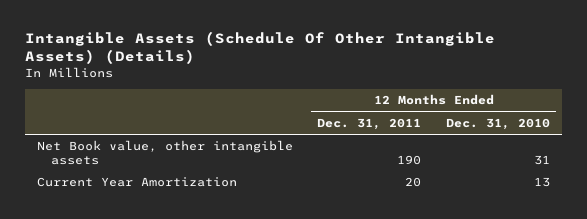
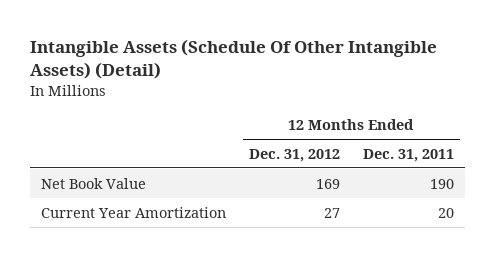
- Intangible Assets (Schedule Of Other Intangible Assets) (Details)
+ Intangible Assets (Schedule Of Other Intangible Assets) (Detail)
- | 12 Months Ended Dec. 31, 2011 | 12 Months Ended Dec. 31, 2010
+ | 12 Months Ended Dec. 31, 2012 | 12 Months Ended Dec. 31, 2011
- Net Book value, other intangible assets | 190 | 31
+ Net Book Value | 169 | 190

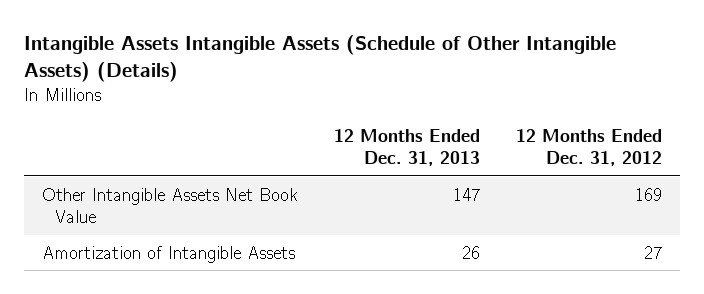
- Intangible Assets (Schedule Of Other Intangible Assets) (Detail)
+ Intangible Assets Intangible Assets (Schedule of Other Intangible Assets) (Details)
- | 12 Months Ended Dec. 31, 2012 | 12 Months Ended Dec. 31, 2011
+ | 12 Months Ended Dec. 31, 2013 | 12 Months Ended Dec. 31, 2012
- Net Book Value | 169 | 190
- Current Year Amortization | 27 | 20
+ Other Intangible Assets Net Book Value | 147 | 169
+ Amortization of Intangible Assets | 26 | 27

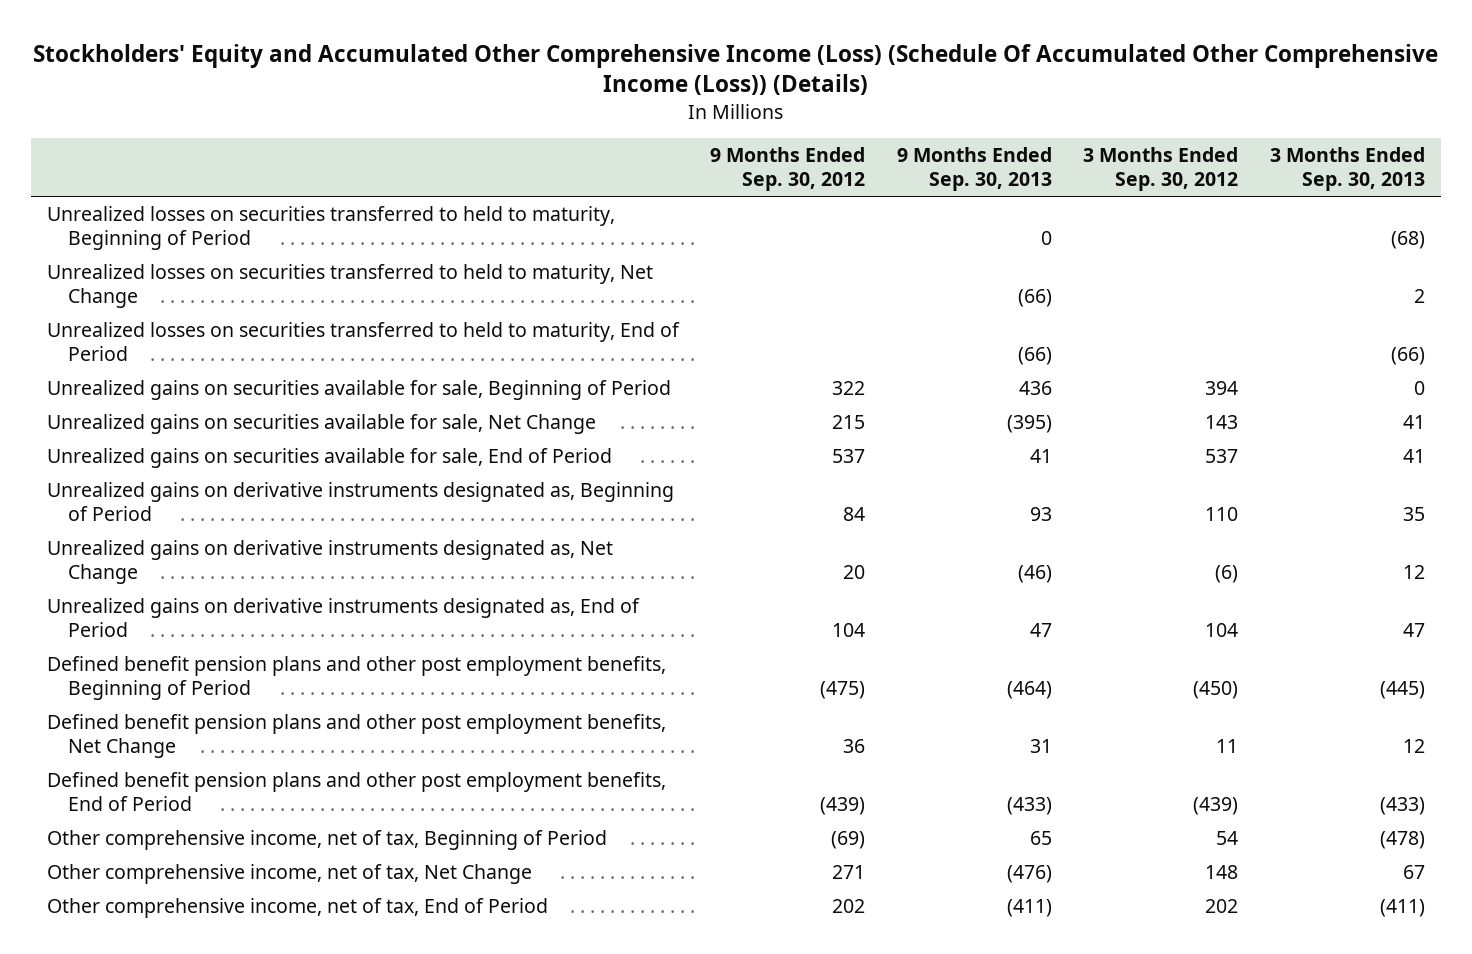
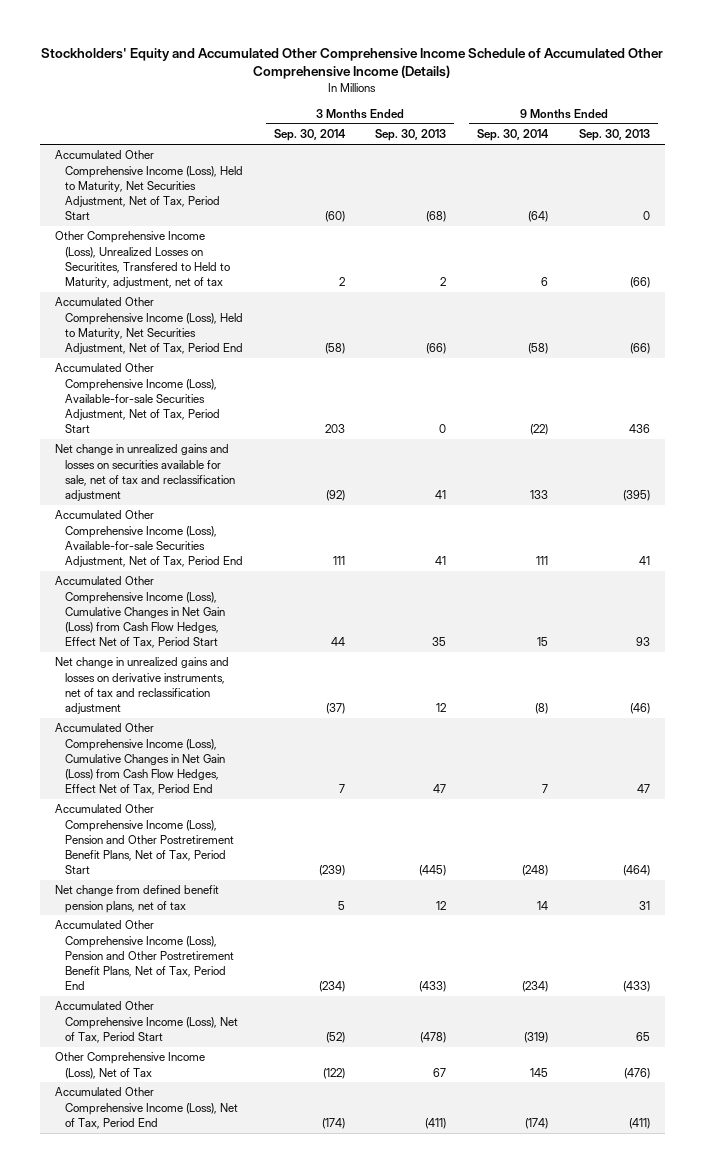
- Stockholders' Equity and Accumulated Other Comprehensive Income (Loss) (Schedule Of Accumulated Other Comprehensive Income (Loss)) (Details)
+ Stockholders' Equity and Accumulated Other Comprehensive Income Schedule of Accumulated Other Comprehensive Income (Details)
- | 9 Months Ended Sep. 30, 2012 | 9 Months Ended Sep. 30, 2013 | 3 Months Ended Sep. 30, 2012 | 3 Months Ended Sep. 30, 2013
+ | 3 Months Ended Sep. 30, 2014 | 3 Months Ended Sep. 30, 2013 | 9 Months Ended Sep. 30, 2014 | 9 Months Ended Sep. 30, 2013
- Unrealized losses on securities transferred to held to maturity, Beginning of Period | | 0 | | (68)
- Unrealized losses on securities transferred to held to maturity, Net Change | | (66) | | 2
- Unrealized losses on securities transferred to held to maturity, End of Period | | (66) | | (66)
- Unrealized gains on securities available for sale, Beginning of Period | 322 | 436 | 394 | 0
- Unrealized gains on securities available for sale, Net Change | 215 | (395) | 143 | 41
- Unrealized gains on securities available for sale, End of Period | 537 | 41 | 537 | 41
- Unrealized gains on derivative instruments designated as, Beginning of Period | 84 | 93 | 110 | 35
- Unrealized gains on derivative instruments designated as, Net Change | 20 | (46) | (6) | 12
- Unrealized gains on derivative instruments designated as, End of Period | 104 | 47 | 104 | 47
- Defined benefit pension plans and other post employment benefits, Beginning of Period | (475) | (464) | (450) | (445)
- Defined benefit pension plans and other post employment benefits, Net Change | 36 | 31 | 11 | 12
- Defined benefit pension plans and other post employment benefits, End of Period | (439) | (433) | (439) | (433)
- Other comprehensive income, net of tax, Beginning of Period | (69) | 65 | 54 | (478)
- Other comprehensive income, net of tax, Net Change | 271 | (476) | 148 | 67
- Other comprehensive income, net of tax, End of Period | 202 | (411) | 202 | (411)
+ Accumulated Other Comprehensive Income (Loss), Held to Maturity, Net Securities Adjustment, Net of Tax, Period Start | (60) | (68) | (64) | 0
+ Other Comprehensive Income (Loss), Unrealized Losses on Securitites, Transfered to Held to Maturity, adjustment, net of tax | 2 | 2 | 6 | (66)
+ Accumulated Other Comprehensive Income (Loss), Held to Maturity, Net Securities Adjustment, Net of Tax, Period End | (58) | (66) | (58) | (66)
+ Accumulated Other Comprehensive Income (Loss), Available-for-sale Securities Adjustment, Net of Tax, Period Start | 203 | 0 | (22) | 436
+ Net change in unrealized gains and losses on securities available for sale, net of tax and reclassification adjustment | (92) | 41 | 133 | (395)
+ Accumulated Other Comprehensive Income (Loss), Available-for-sale Securities Adjustment, Net of Tax, Period End | 111 | 41 | 111 | 41
+ Accumulated Other Comprehensive Income (Loss), Cumulative Changes in Net Gain (Loss) from Cash Flow Hedges, Effect Net of Tax, Period Start | 44 | 35 | 15 | 93
+ Net change in unrealized gains and losses on derivative instruments, net of tax and reclassification adjustment | (37) | 12 | (8) | (46)
+ Accumulated Other Comprehensive Income (Loss), Cumulative Changes in Net Gain (Loss) from Cash Flow Hedges, Effect Net of Tax, Period End | 7 | 47 | 7 | 47
+ Accumulated Other Comprehensive Income (Loss), Pension and Other Postretirement Benefit Plans, Net of Tax, Period Start | (239) | (445) | (248) | (464)
+ Net change from defined benefit pension plans, net of tax | 5 | 12 | 14 | 31
+ Accumulated Other Comprehensive Income (Loss), Pension and Other Postretirement Benefit Plans, Net of Tax, Period End | (234) | (433) | (234) | (433)
+ Accumulated Other Comprehensive Income (Loss), Net of Tax, Period Start | (52) | (478) | (319) | 65
+ Other Comprehensive Income (Loss), Net of Tax | (122) | 67 | 145 | (476)
+ Accumulated Other Comprehensive Income (Loss), Net of Tax, Period End | (174) | (411) | (174) | (411)

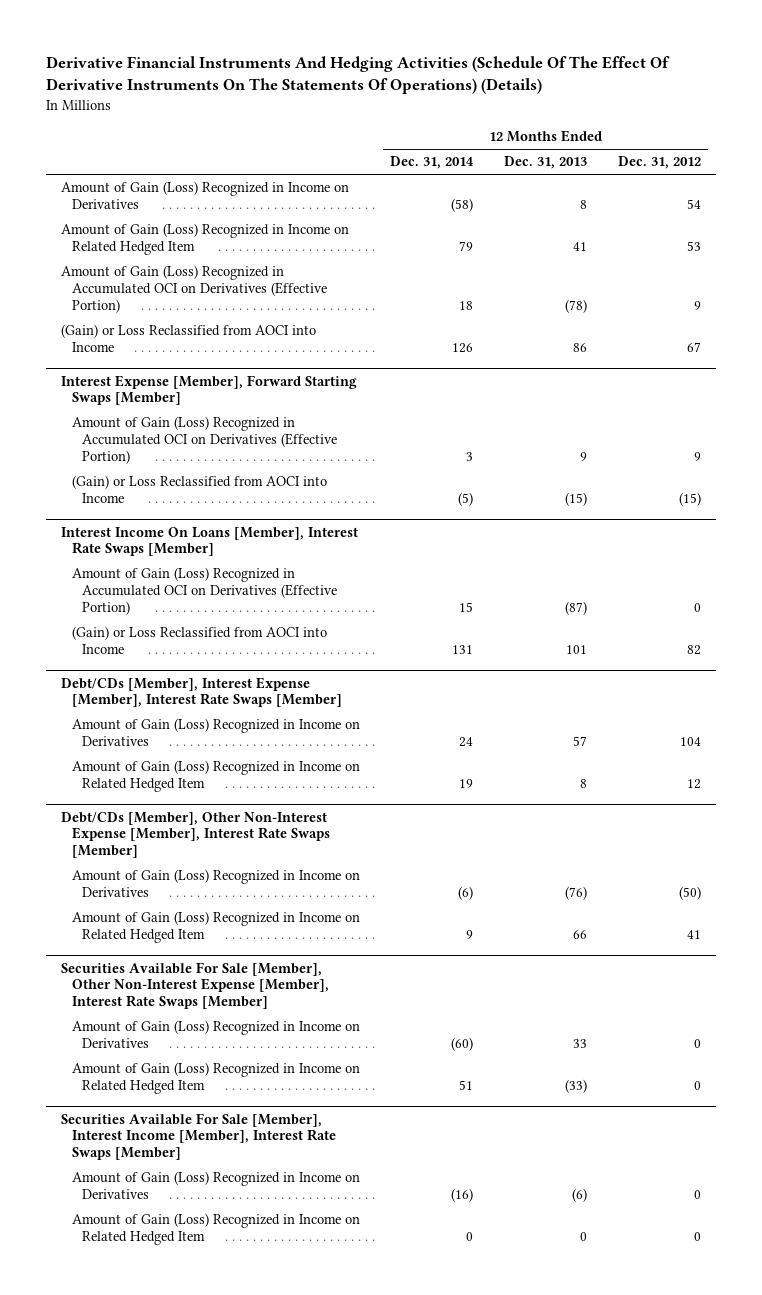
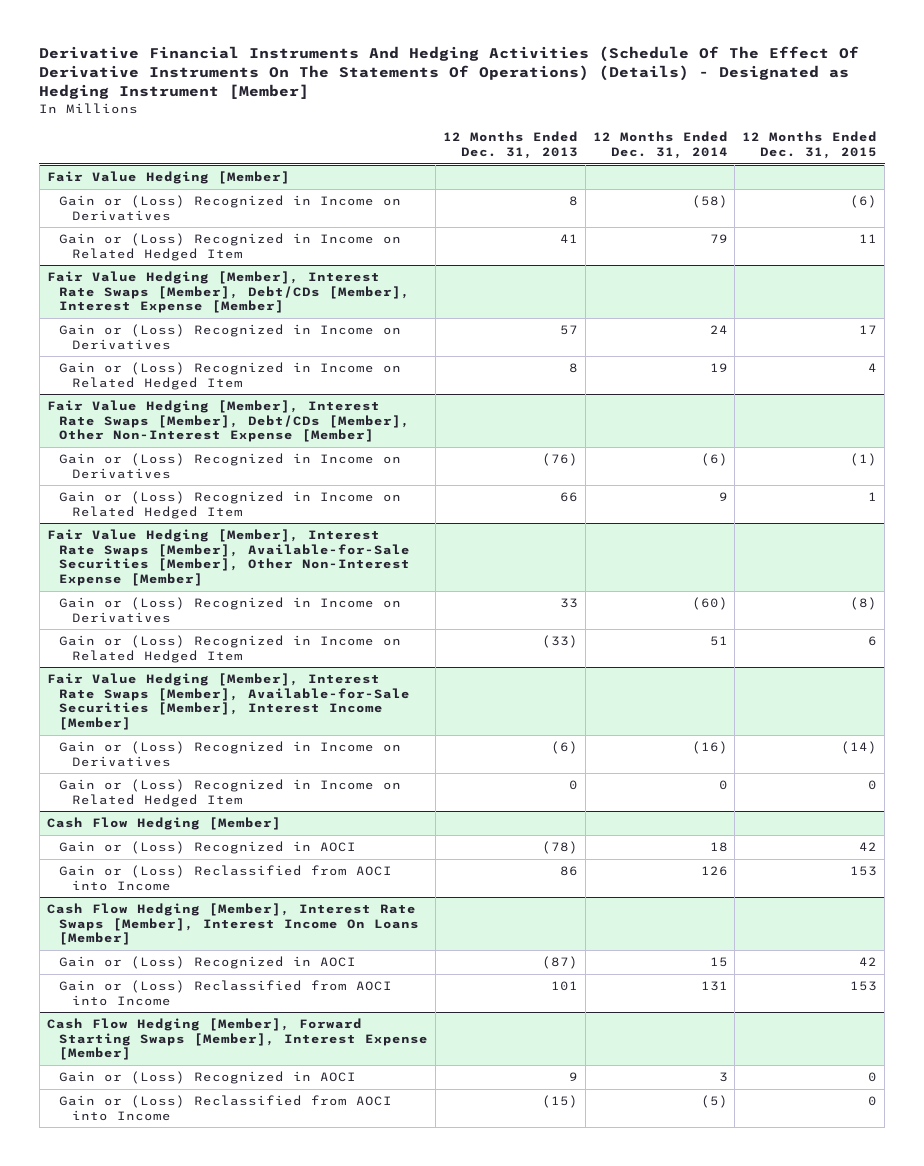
- Derivative Financial Instruments And Hedging Activities (Schedule Of The Effect Of Derivative Instruments On The Statements Of Operations) (Details)
+ Derivative Financial Instruments And Hedging Activities (Schedule Of The Effect Of Derivative Instruments On The Statements Of Operations) (Details) - Designated as Hedging Instrument [Member]
- | 12 Months Ended Dec. 31, 2014 | 12 Months Ended Dec. 31, 2013 | 12 Months Ended Dec. 31, 2012
+ | 12 Months Ended Dec. 31, 2013 | 12 Months Ended Dec. 31, 2014 | 12 Months Ended Dec. 31, 2015
- Amount of Gain (Loss) Recognized in Income on Derivatives | (58) | 8 | 54
- Amount of Gain (Loss) Recognized in Income on Related Hedged Item | 79 | 41 | 53
- Amount of Gain (Loss) Recognized in Accumulated OCI on Derivatives (Effective Portion) | 18 | (78) | 9
- (Gain) or Loss Reclassified from AOCI into Income | 126 | 86 | 67
- Interest Expense [Member], Forward Starting Swaps [Member]
- Amount of Gain (Loss) Recognized in Accumulated OCI on Derivatives (Effective Portion) | 3 | 9 | 9
- (Gain) or Loss Reclassified from AOCI into Income | (5) | (15) | (15)
- Interest Income On Loans [Member], Interest Rate Swaps [Member]
- Amount of Gain (Loss) Recognized in Accumulated OCI on Derivatives (Effective Portion) | 15 | (87) | 0
- (Gain) or Loss Reclassified from AOCI into Income | 131 | 101 | 82
- Debt/CDs [Member], Interest Expense [Member], Interest Rate Swaps [Member]
- Amount of Gain (Loss) Recognized in Income on Derivatives | 24 | 57 | 104
- Amount of Gain (Loss) Recognized in Income on Related Hedged Item | 19 | 8 | 12
- Debt/CDs [Member], Other Non-Interest Expense [Member], Interest Rate Swaps [Member]
- Amount of Gain (Loss) Recognized in Income on Derivatives | (6) | (76) | (50)
- Amount of Gain (Loss) Recognized in Income on Related Hedged Item | 9 | 66 | 41
- Securities Available For Sale [Member], Other Non-Interest Expense [Member], Interest Rate Swaps [Member]
- Amount of Gain (Loss) Recognized in Income on Derivatives | (60) | 33 | 0
- Amount of Gain (Loss) Recognized in Income on Related Hedged Item | 51 | (33) | 0
- Securities Available For Sale [Member], Interest Income [Member], Interest Rate Swaps [Member]
- Amount of Gain (Loss) Recognized in Income on Derivatives | (16) | (6) | 0
- Amount of Gain (Loss) Recognized in Income on Related Hedged Item | 0 | 0 | 0
+ Fair Value Hedging [Member]
+ Gain or (Loss) Recognized in Income on Derivatives | 8 | (58) | (6)
+ Gain or (Loss) Recognized in Income on Related Hedged Item | 41 | 79 | 11
+ Fair Value Hedging [Member], Interest Rate Swaps [Member], Debt/CDs [Member], Interest Expense [Member]
+ Gain or (Loss) Recognized in Income on Derivatives | 57 | 24 | 17
+ Gain or (Loss) Recognized in Income on Related Hedged Item | 8 | 19 | 4
+ Fair Value Hedging [Member], Interest Rate Swaps [Member], Debt/CDs [Member], Other Non-Interest Expense [Member]
+ Gain or (Loss) Recognized in Income on Derivatives | (76) | (6) | (1)
+ Gain or (Loss) Recognized in Income on Related Hedged Item | 66 | 9 | 1
+ Fair Value Hedging [Member], Interest Rate Swaps [Member], Available-for-Sale Securities [Member], Other Non-Interest Expense [Member]
+ Gain or (Loss) Recognized in Income on Derivatives | 33 | (60) | (8)
+ Gain or (Loss) Recognized in Income on Related Hedged Item | (33) | 51 | 6
+ Fair Value Hedging [Member], Interest Rate Swaps [Member], Available-for-Sale Securities [Member], Interest Income [Member]
+ Gain or (Loss) Recognized in Income on Derivatives | (6) | (16) | (14)
+ Gain or (Loss) Recognized in Income on Related Hedged Item | 0 | 0 | 0
+ Cash Flow Hedging [Member]
+ Gain or (Loss) Recognized in AOCI | (78) | 18 | 42
+ Gain or (Loss) Reclassified from AOCI into Income | 86 | 126 | 153
+ Cash Flow Hedging [Member], Interest Rate Swaps [Member], Interest Income On Loans [Member]
+ Gain or (Loss) Recognized in AOCI | (87) | 15 | 42
+ Gain or (Loss) Reclassified from AOCI into Income | 101 | 131 | 153
+ Cash Flow Hedging [Member], Forward Starting Swaps [Member], Interest Expense [Member]
+ Gain or (Loss) Recognized in AOCI | 9 | 3 | 0
+ Gain or (Loss) Reclassified from AOCI into Income | (15) | (5) | 0

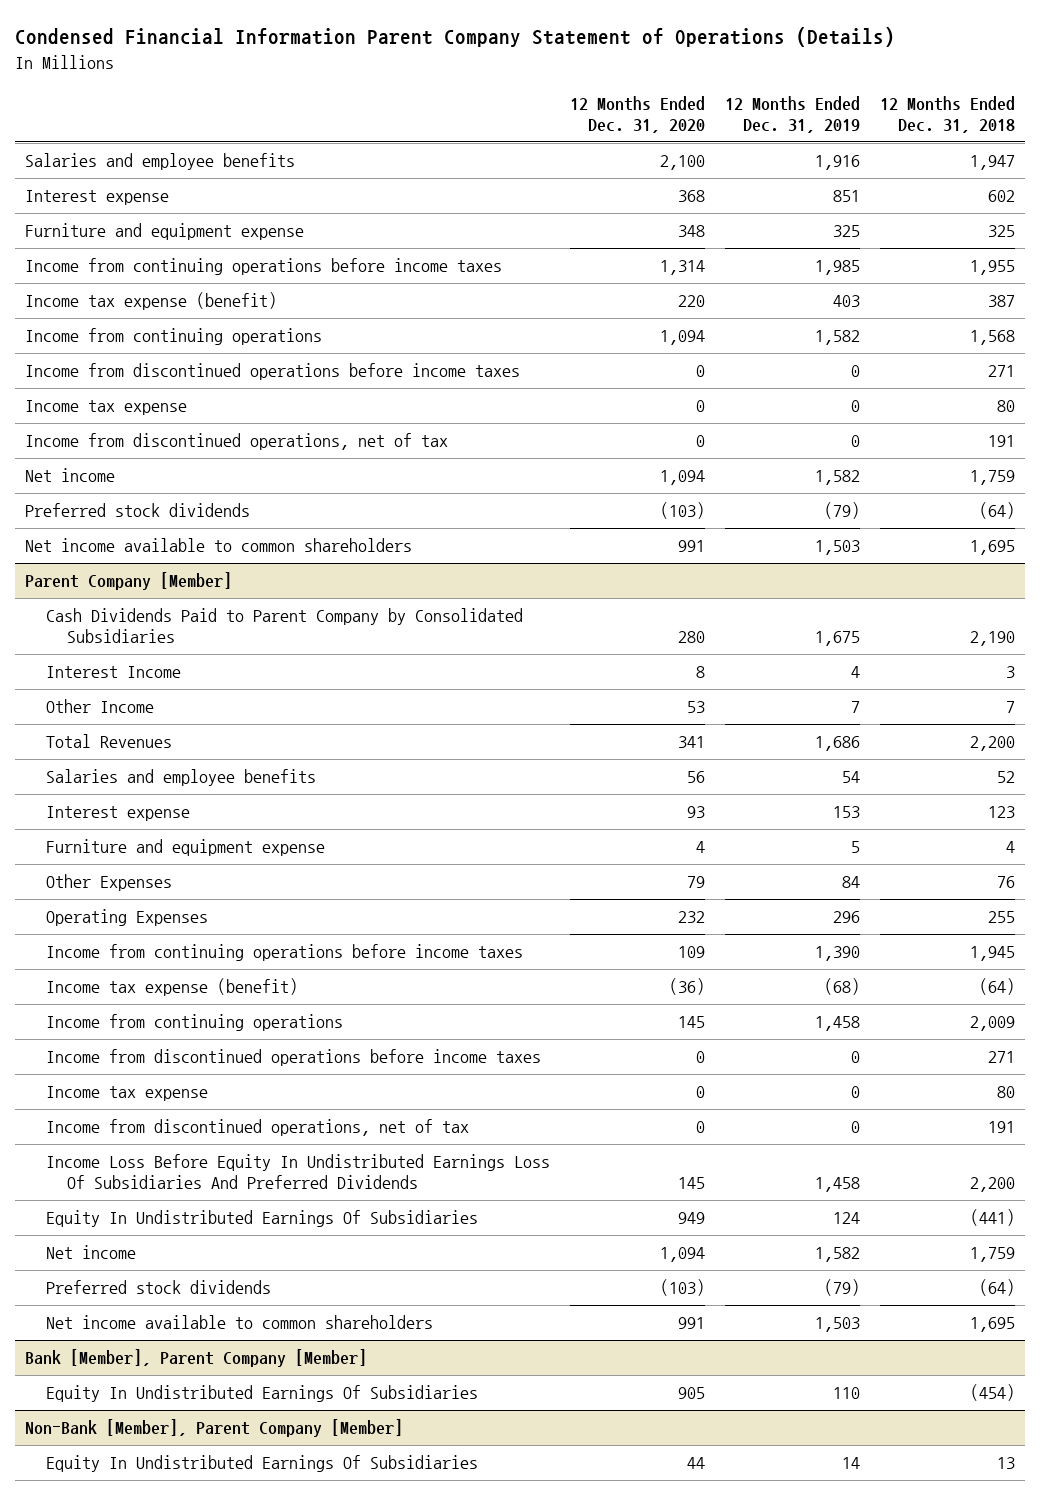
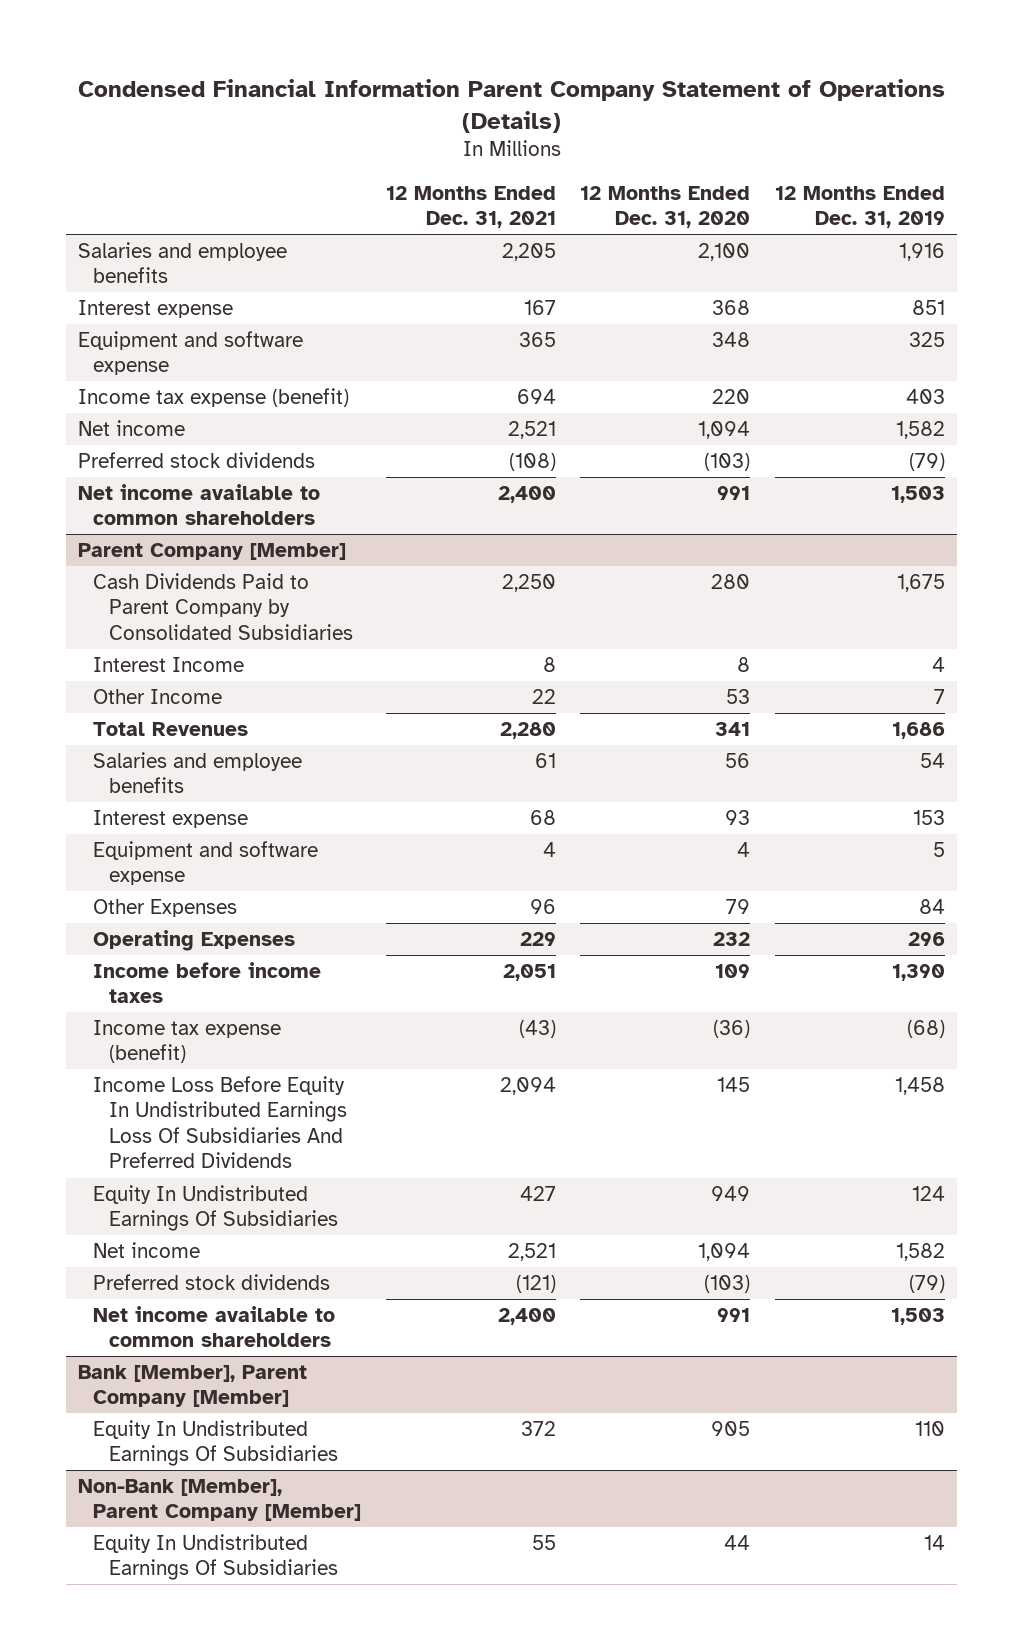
- | 12 Months Ended Dec. 31, 2020 | 12 Months Ended Dec. 31, 2019 | 12 Months Ended Dec. 31, 2018
+ | 12 Months Ended Dec. 31, 2021 | 12 Months Ended Dec. 31, 2020 | 12 Months Ended Dec. 31, 2019
- Furniture and equipment expense | 348 | 325 | 325
- Income from continuing operations before income taxes | 1,314 | 1,985 | 1,955
+ Equipment and software expense | 365 | 348 | 325
- Income from continuing operations | 1,094 | 1,582 | 1,568
- Income from discontinued operations before income taxes | 0 | 0 | 271
- Income tax expense | 0 | 0 | 80
- Income from discontinued operations, net of tax | 0 | 0 | 191
@ Parent Company [Member]
- Furniture and equipment expense | 4 | 5 | 4
+ Equipment and software expense | 4 | 4 | 5
- Income from continuing operations before income taxes | 109 | 1,390 | 1,945
+ Income before income taxes | 2,051 | 109 | 1,390
- Income from continuing operations | 145 | 1,458 | 2,009
- Income from discontinued operations before income taxes | 0 | 0 | 271
- Income tax expense | 0 | 0 | 80
- Income from discontinued operations, net of tax | 0 | 0 | 191

